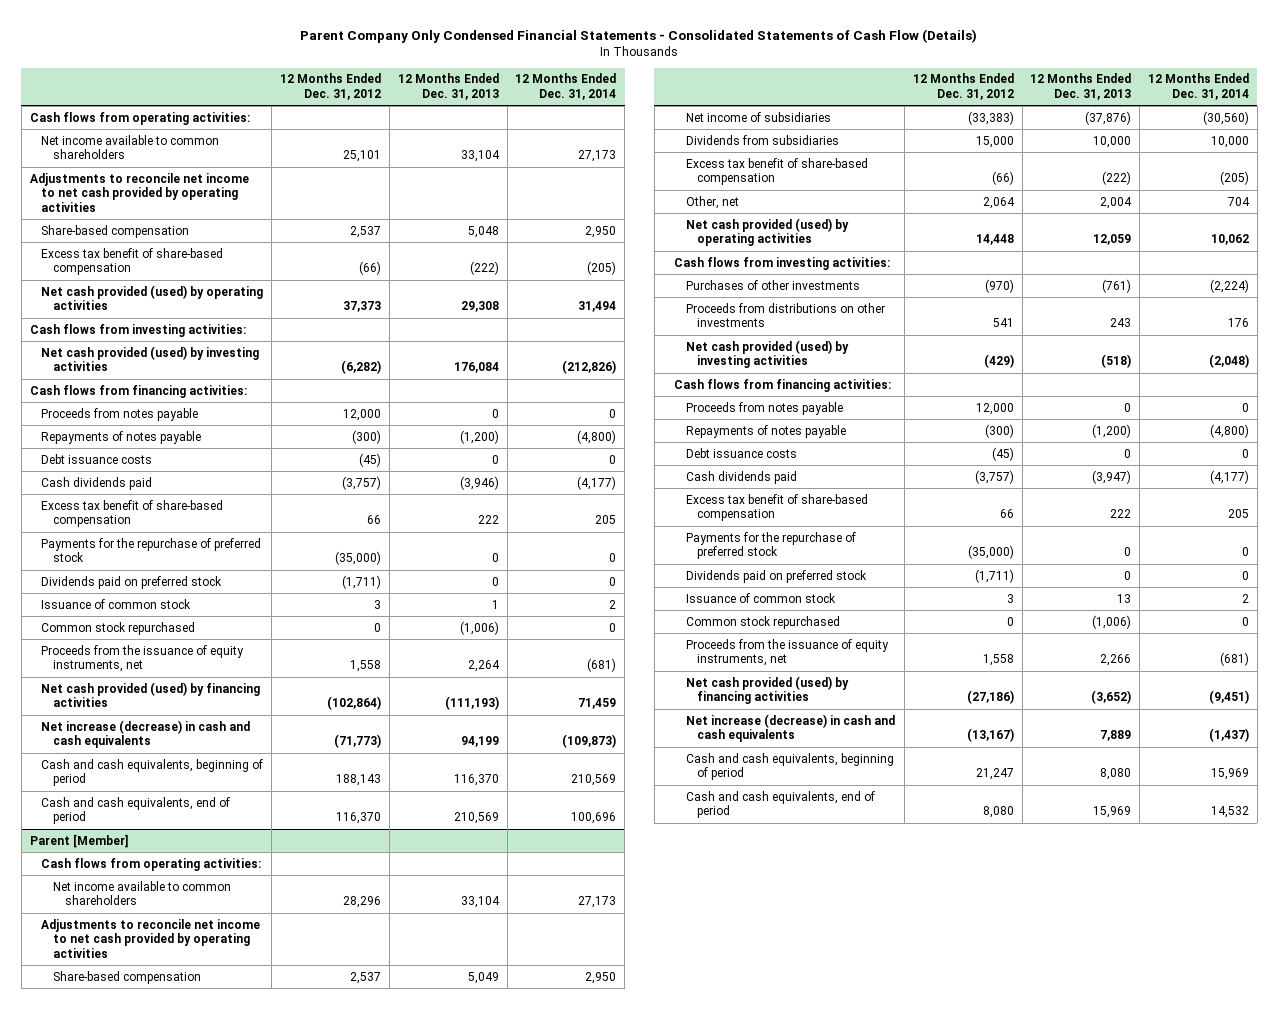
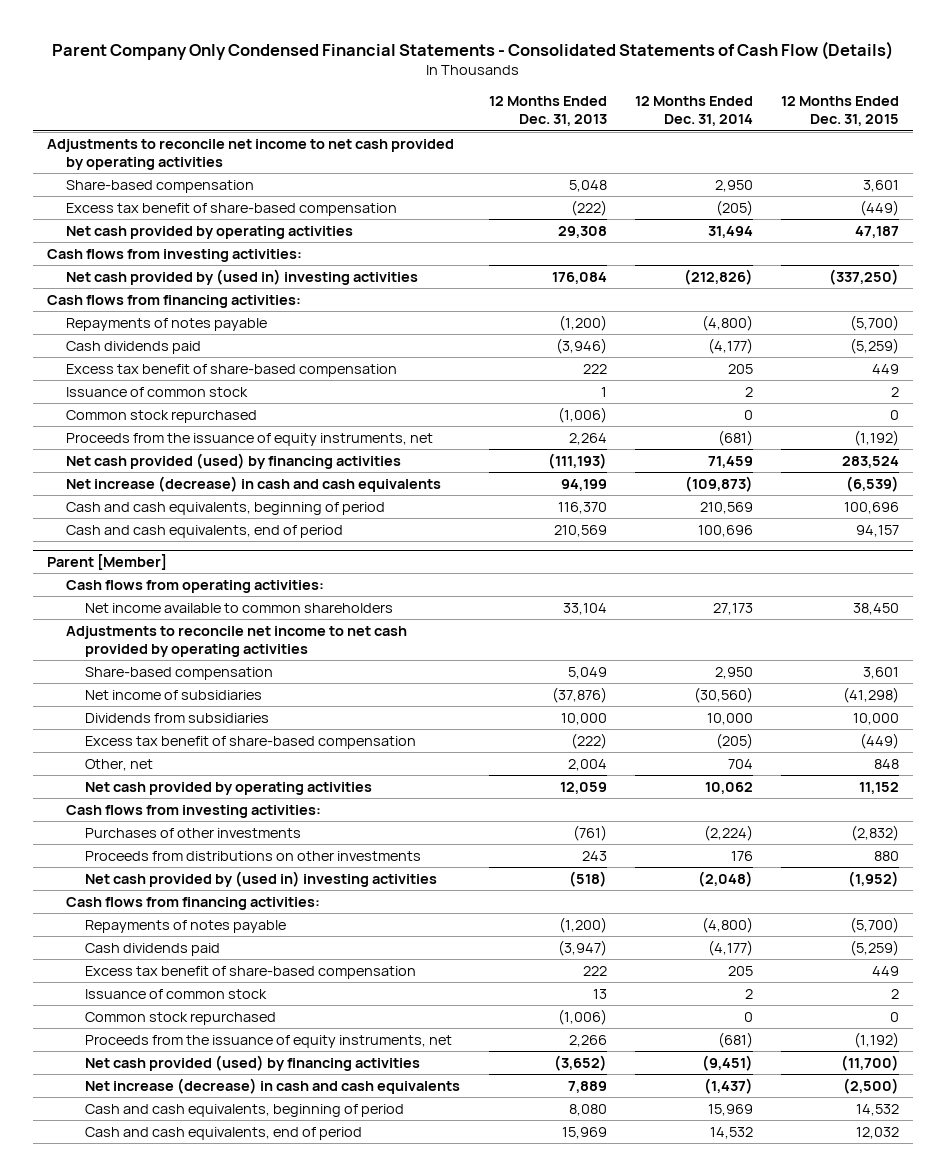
- | 12 Months Ended Dec. 31, 2012 | 12 Months Ended Dec. 31, 2013 | 12 Months Ended Dec. 31, 2014
+ | 12 Months Ended Dec. 31, 2013 | 12 Months Ended Dec. 31, 2014 | 12 Months Ended Dec. 31, 2015
- Cash flows from operating activities:
- Net income available to common shareholders | 25,101 | 33,104 | 27,173
- Net cash provided (used) by operating activities | 37,373 | 29,308 | 31,494
+ Net cash provided by operating activities | 29,308 | 31,494 | 47,187
- Net cash provided (used) by investing activities | (6,282) | 176,084 | (212,826)
+ Net cash provided by (used in) investing activities | 176,084 | (212,826) | (337,250)
- Proceeds from notes payable | 12,000 | 0 | 0
- Debt issuance costs | (45) | 0 | 0
- Payments for the repurchase of preferred stock | (35,000) | 0 | 0
- Dividends paid on preferred stock | (1,711) | 0 | 0
@ Parent [Member]
- Net cash provided (used) by operating activities | 14,448 | 12,059 | 10,062
+ Net cash provided by operating activities | 12,059 | 10,062 | 11,152
- Net cash provided (used) by investing activities | (429) | (518) | (2,048)
+ Net cash provided by (used in) investing activities | (518) | (2,048) | (1,952)
- Proceeds from notes payable | 12,000 | 0 | 0
- Debt issuance costs | (45) | 0 | 0
- Payments for the repurchase of preferred stock | (35,000) | 0 | 0
- Dividends paid on preferred stock | (1,711) | 0 | 0

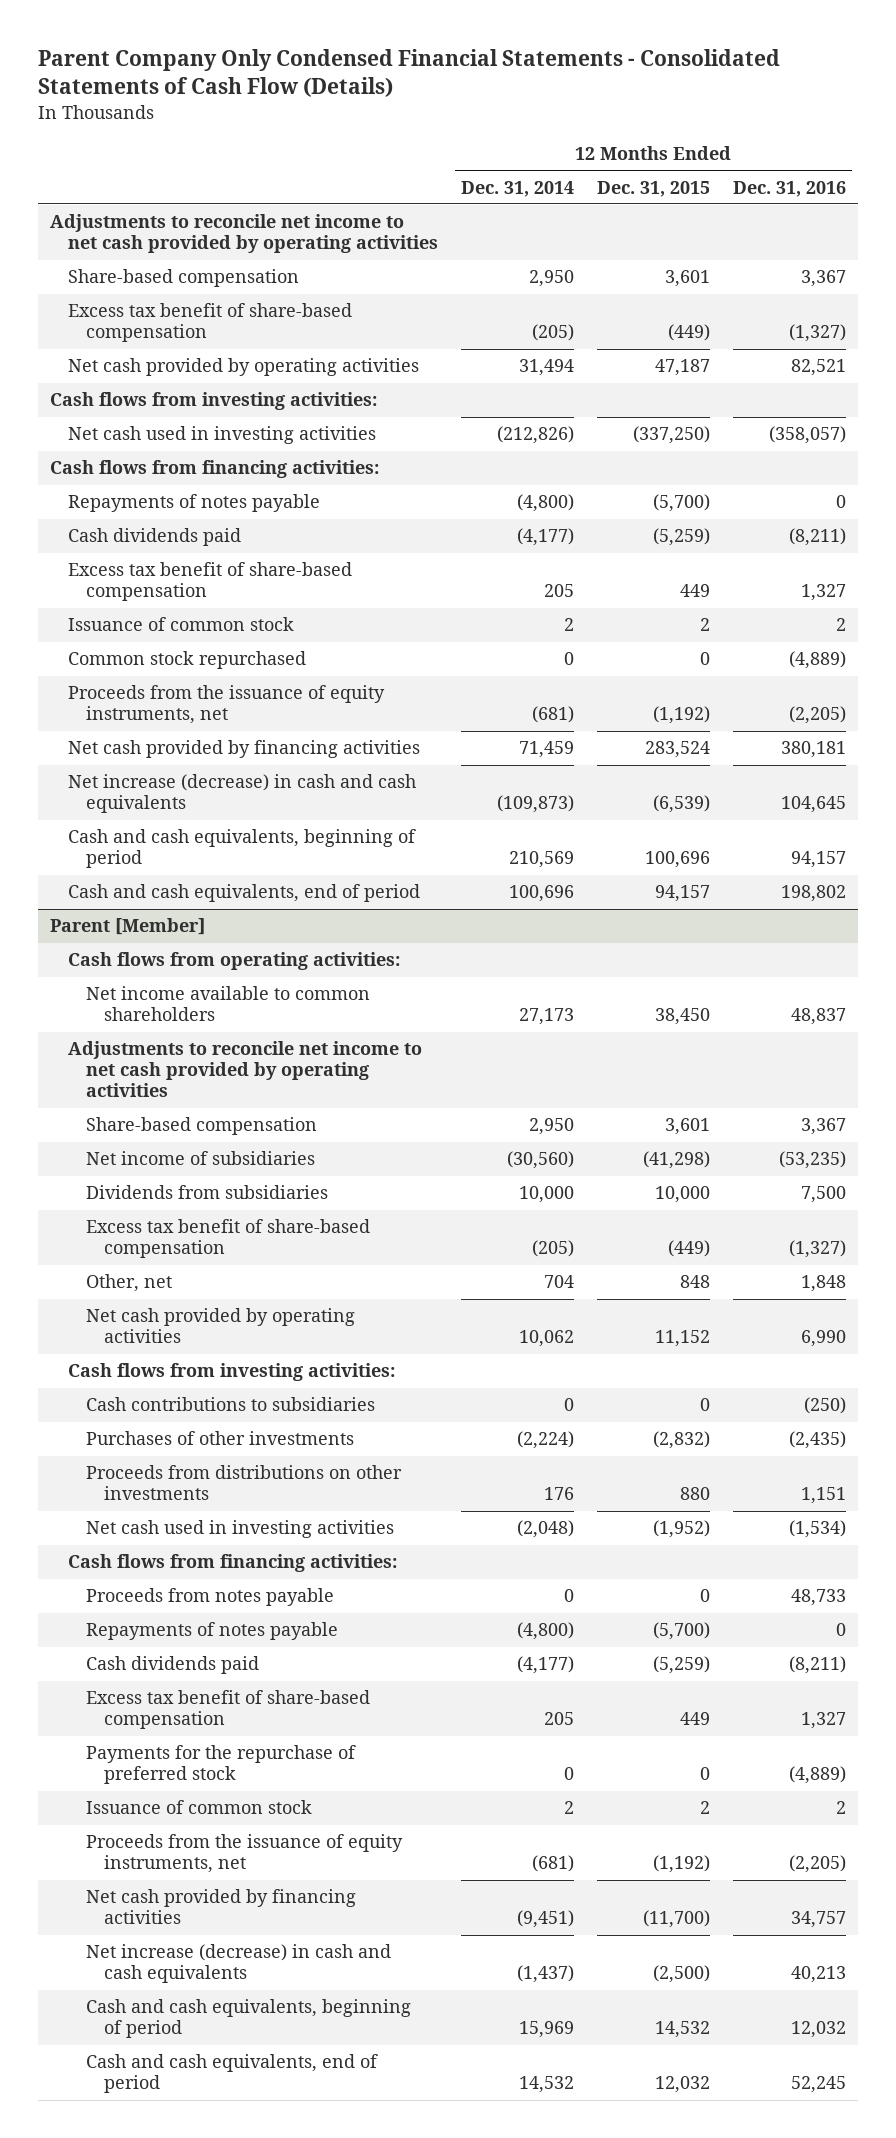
- | 12 Months Ended Dec. 31, 2013 | 12 Months Ended Dec. 31, 2014 | 12 Months Ended Dec. 31, 2015
+ | 12 Months Ended Dec. 31, 2014 | 12 Months Ended Dec. 31, 2015 | 12 Months Ended Dec. 31, 2016
- Net cash provided by (used in) investing activities | 176,084 | (212,826) | (337,250)
+ Net cash used in investing activities | (212,826) | (337,250) | (358,057)
- Net cash provided (used) by financing activities | (111,193) | 71,459 | 283,524
+ Net cash provided by financing activities | 71,459 | 283,524 | 380,181
@ Parent [Member]
+ Cash contributions to subsidiaries | 0 | 0 | (250)
- Net cash provided by (used in) investing activities | (518) | (2,048) | (1,952)
+ Net cash used in investing activities | (2,048) | (1,952) | (1,534)
+ Proceeds from notes payable | 0 | 0 | 48,733
+ Payments for the repurchase of preferred stock | 0 | 0 | (4,889)
- Common stock repurchased | (1,006) | 0 | 0
- Net cash provided (used) by financing activities | (3,652) | (9,451) | (11,700)
+ Net cash provided by financing activities | (9,451) | (11,700) | 34,757

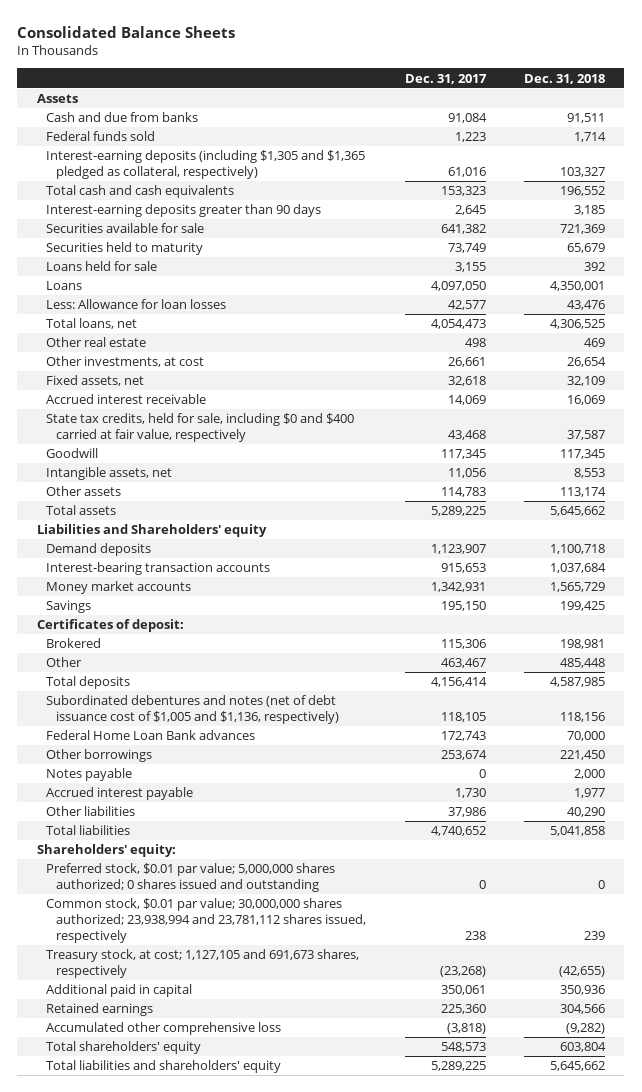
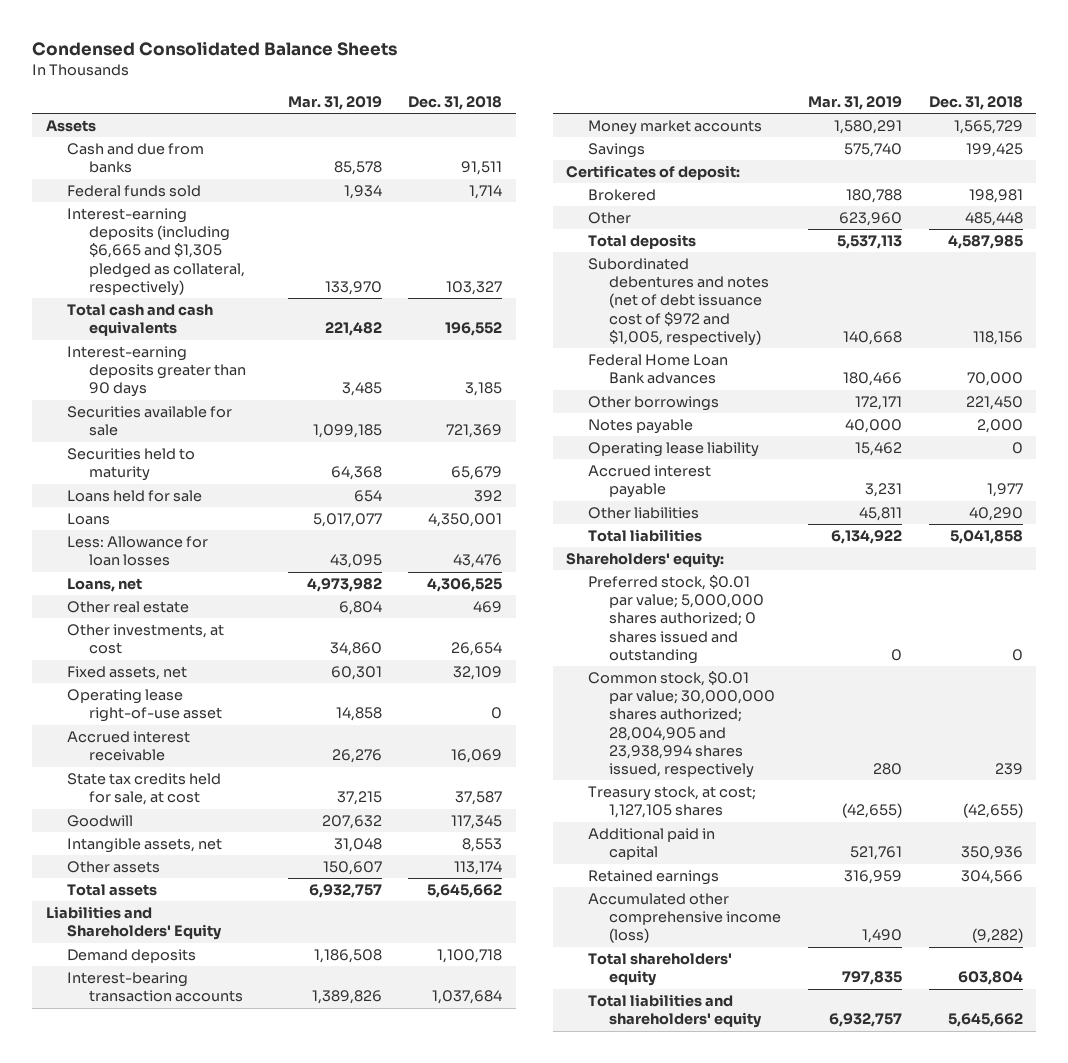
- Consolidated Balance Sheets
+ Condensed Consolidated Balance Sheets
- | Dec. 31, 2017 | Dec. 31, 2018
+ | Mar. 31, 2019 | Dec. 31, 2018
- Interest-earning deposits (including $1,305 and $1,365 pledged as collateral, respectively) | 61,016 | 103,327
+ Interest-earning deposits (including $6,665 and $1,305 pledged as collateral, respectively) | 133,970 | 103,327
- Total loans, net | 4,054,473 | 4,306,525
+ Loans, net | 4,973,982 | 4,306,525
+ Operating lease right-of-use asset | 14,858 | 0
- State tax credits, held for sale, including $0 and $400 carried at fair value, respectively | 43,468 | 37,587
+ State tax credits held for sale, at cost | 37,215 | 37,587
- Liabilities and Shareholders' equity
+ Liabilities and Shareholders' Equity
- Subordinated debentures and notes (net of debt issuance cost of $1,005 and $1,136, respectively) | 118,105 | 118,156
+ Subordinated debentures and notes (net of debt issuance cost of $972 and $1,005, respectively) | 140,668 | 118,156
+ Operating lease liability | 15,462 | 0
- Common stock, $0.01 par value; 30,000,000 shares authorized; 23,938,994 and 23,781,112 shares issued, respectively | 238 | 239
- Treasury stock, at cost; 1,127,105 and 691,673 shares, respectively | (23,268) | (42,655)
+ Common stock, $0.01 par value; 30,000,000 shares authorized; 28,004,905 and 23,938,994 shares issued, respectively | 280 | 239
+ Treasury stock, at cost; 1,127,105 shares | (42,655) | (42,655)
- Accumulated other comprehensive loss | (3,818) | (9,282)
+ Accumulated other comprehensive income (loss) | 1,490 | (9,282)

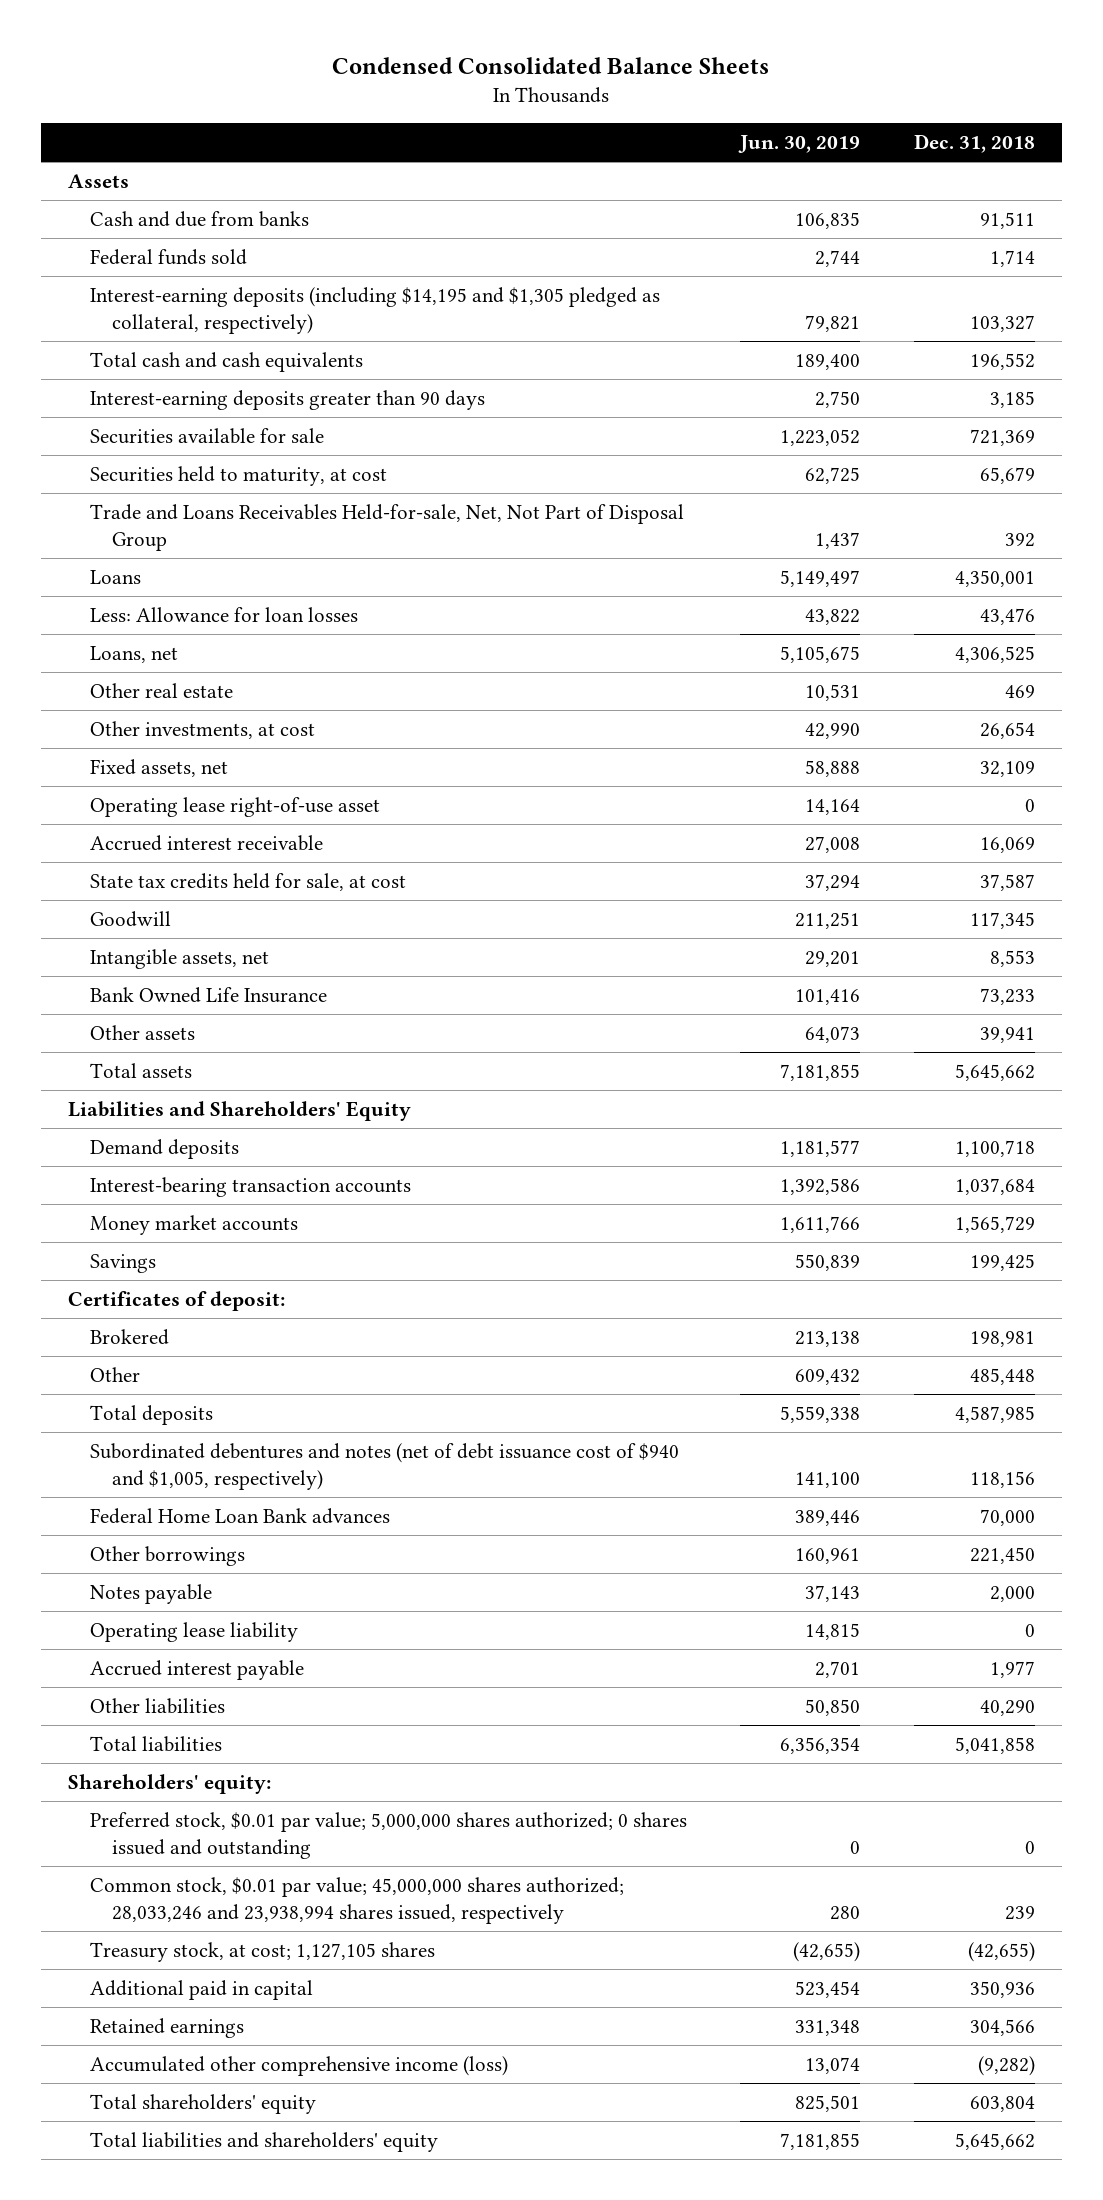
- | Mar. 31, 2019 | Dec. 31, 2018
+ | Jun. 30, 2019 | Dec. 31, 2018
- Interest-earning deposits (including $6,665 and $1,305 pledged as collateral, respectively) | 133,970 | 103,327
+ Interest-earning deposits (including $14,195 and $1,305 pledged as collateral, respectively) | 79,821 | 103,327
- Securities held to maturity | 64,368 | 65,679
- Loans held for sale | 654 | 392
+ Securities held to maturity, at cost | 62,725 | 65,679
+ Trade and Loans Receivables Held-for-sale, Net, Not Part of Disposal Group | 1,437 | 392
- Other assets | 150,607 | 113,174
+ Bank Owned Life Insurance | 101,416 | 73,233
+ Other assets | 64,073 | 39,941
- Subordinated debentures and notes (net of debt issuance cost of $972 and $1,005, respectively) | 140,668 | 118,156
+ Subordinated debentures and notes (net of debt issuance cost of $940 and $1,005, respectively) | 141,100 | 118,156
- Common stock, $0.01 par value; 30,000,000 shares authorized; 28,004,905 and 23,938,994 shares issued, respectively | 280 | 239
+ Common stock, $0.01 par value; 45,000,000 shares authorized; 28,033,246 and 23,938,994 shares issued, respectively | 280 | 239

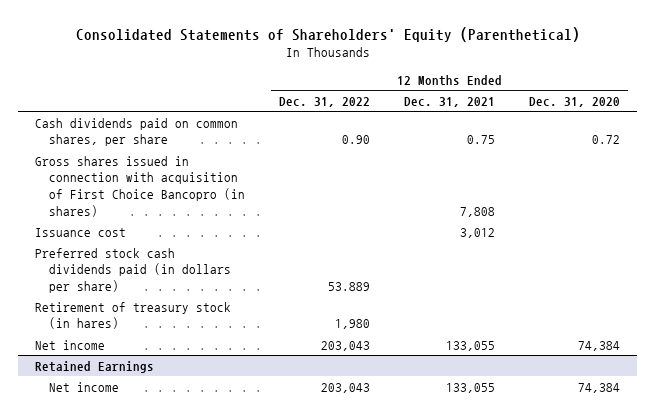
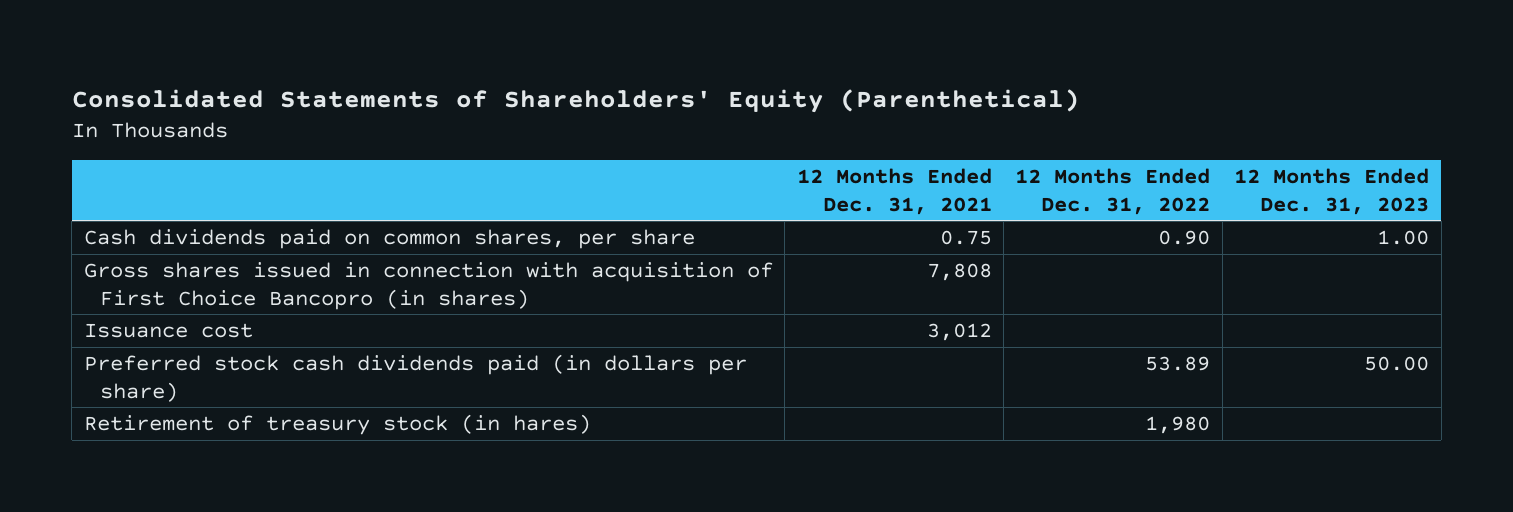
- | 12 Months Ended Dec. 31, 2022 | 12 Months Ended Dec. 31, 2021 | 12 Months Ended Dec. 31, 2020
+ | 12 Months Ended Dec. 31, 2021 | 12 Months Ended Dec. 31, 2022 | 12 Months Ended Dec. 31, 2023
- Preferred stock cash dividends paid (in dollars per share) | 53.889 | |
+ Preferred stock cash dividends paid (in dollars per share) | | 53.89 | 50.00
- Net income | 203,043 | 133,055 | 74,384
- Retained Earnings
- Net income | 203,043 | 133,055 | 74,384

